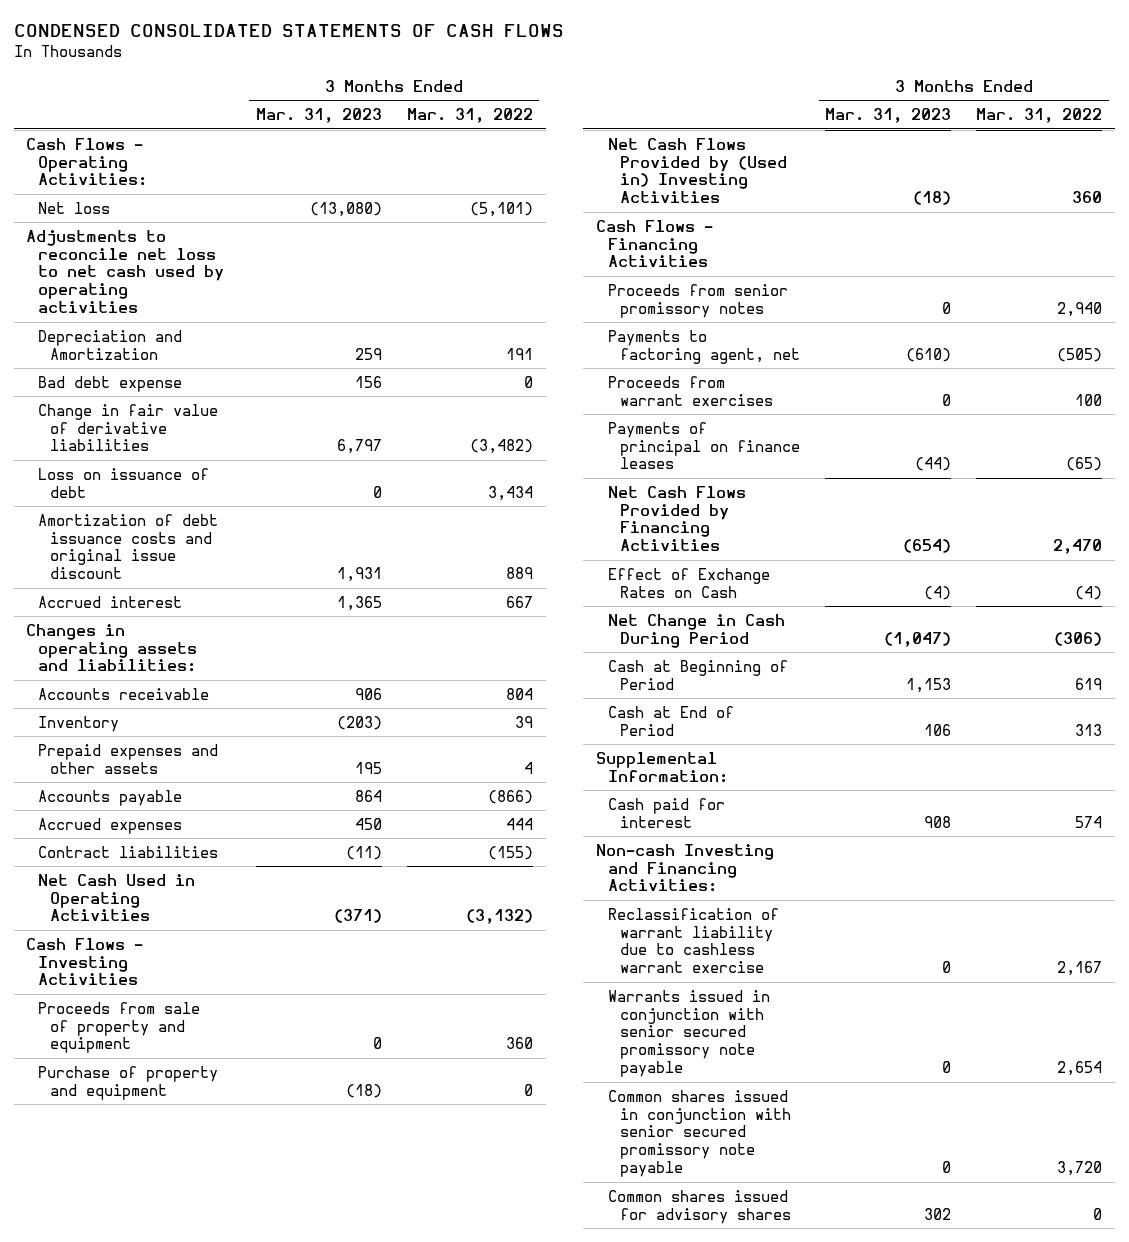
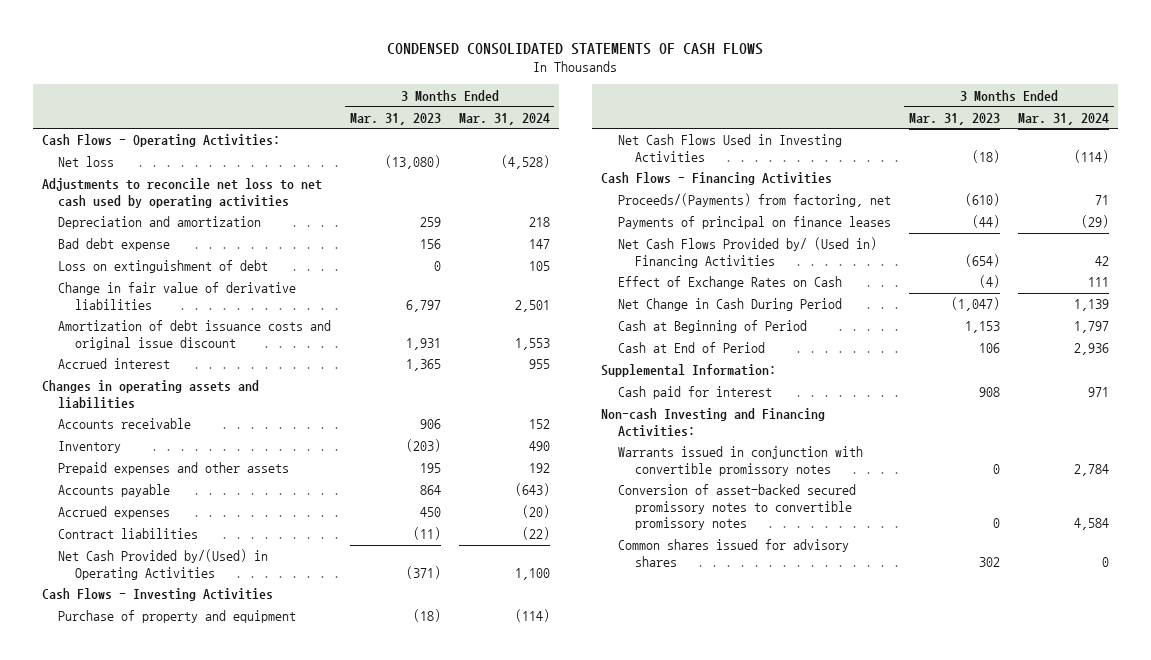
- | 3 Months Ended Mar. 31, 2023 | 3 Months Ended Mar. 31, 2022
+ | 3 Months Ended Mar. 31, 2023 | 3 Months Ended Mar. 31, 2024
- Depreciation and Amortization | 259 | 191
+ Depreciation and amortization | 259 | 218
+ Loss on extinguishment of debt | 0 | 105
- Loss on issuance of debt | 0 | 3,434
- Changes in operating assets and liabilities:
+ Changes in operating assets and liabilities
- Net Cash Used in Operating Activities | (371) | (3,132)
+ Net Cash Provided by/(Used) in Operating Activities | (371) | 1,100
- Proceeds from sale of property and equipment | 0 | 360
- Net Cash Flows Provided by (Used in) Investing Activities | (18) | 360
+ Net Cash Flows Used in Investing Activities | (18) | (114)
- Proceeds from senior promissory notes | 0 | 2,940
- Payments to factoring agent, net | (610) | (505)
- Proceeds from warrant exercises | 0 | 100
+ Proceeds/(Payments) from factoring, net | (610) | 71
- Net Cash Flows Provided by Financing Activities | (654) | 2,470
+ Net Cash Flows Provided by/ (Used in) Financing Activities | (654) | 42
- Reclassification of warrant liability due to cashless warrant exercise | 0 | 2,167
- Warrants issued in conjunction with senior secured promissory note payable | 0 | 2,654
- Common shares issued in conjunction with senior secured promissory note payable | 0 | 3,720
+ Warrants issued in conjunction with convertible promissory notes | 0 | 2,784
+ Conversion of asset-backed secured promissory notes to convertible promissory notes | 0 | 4,584

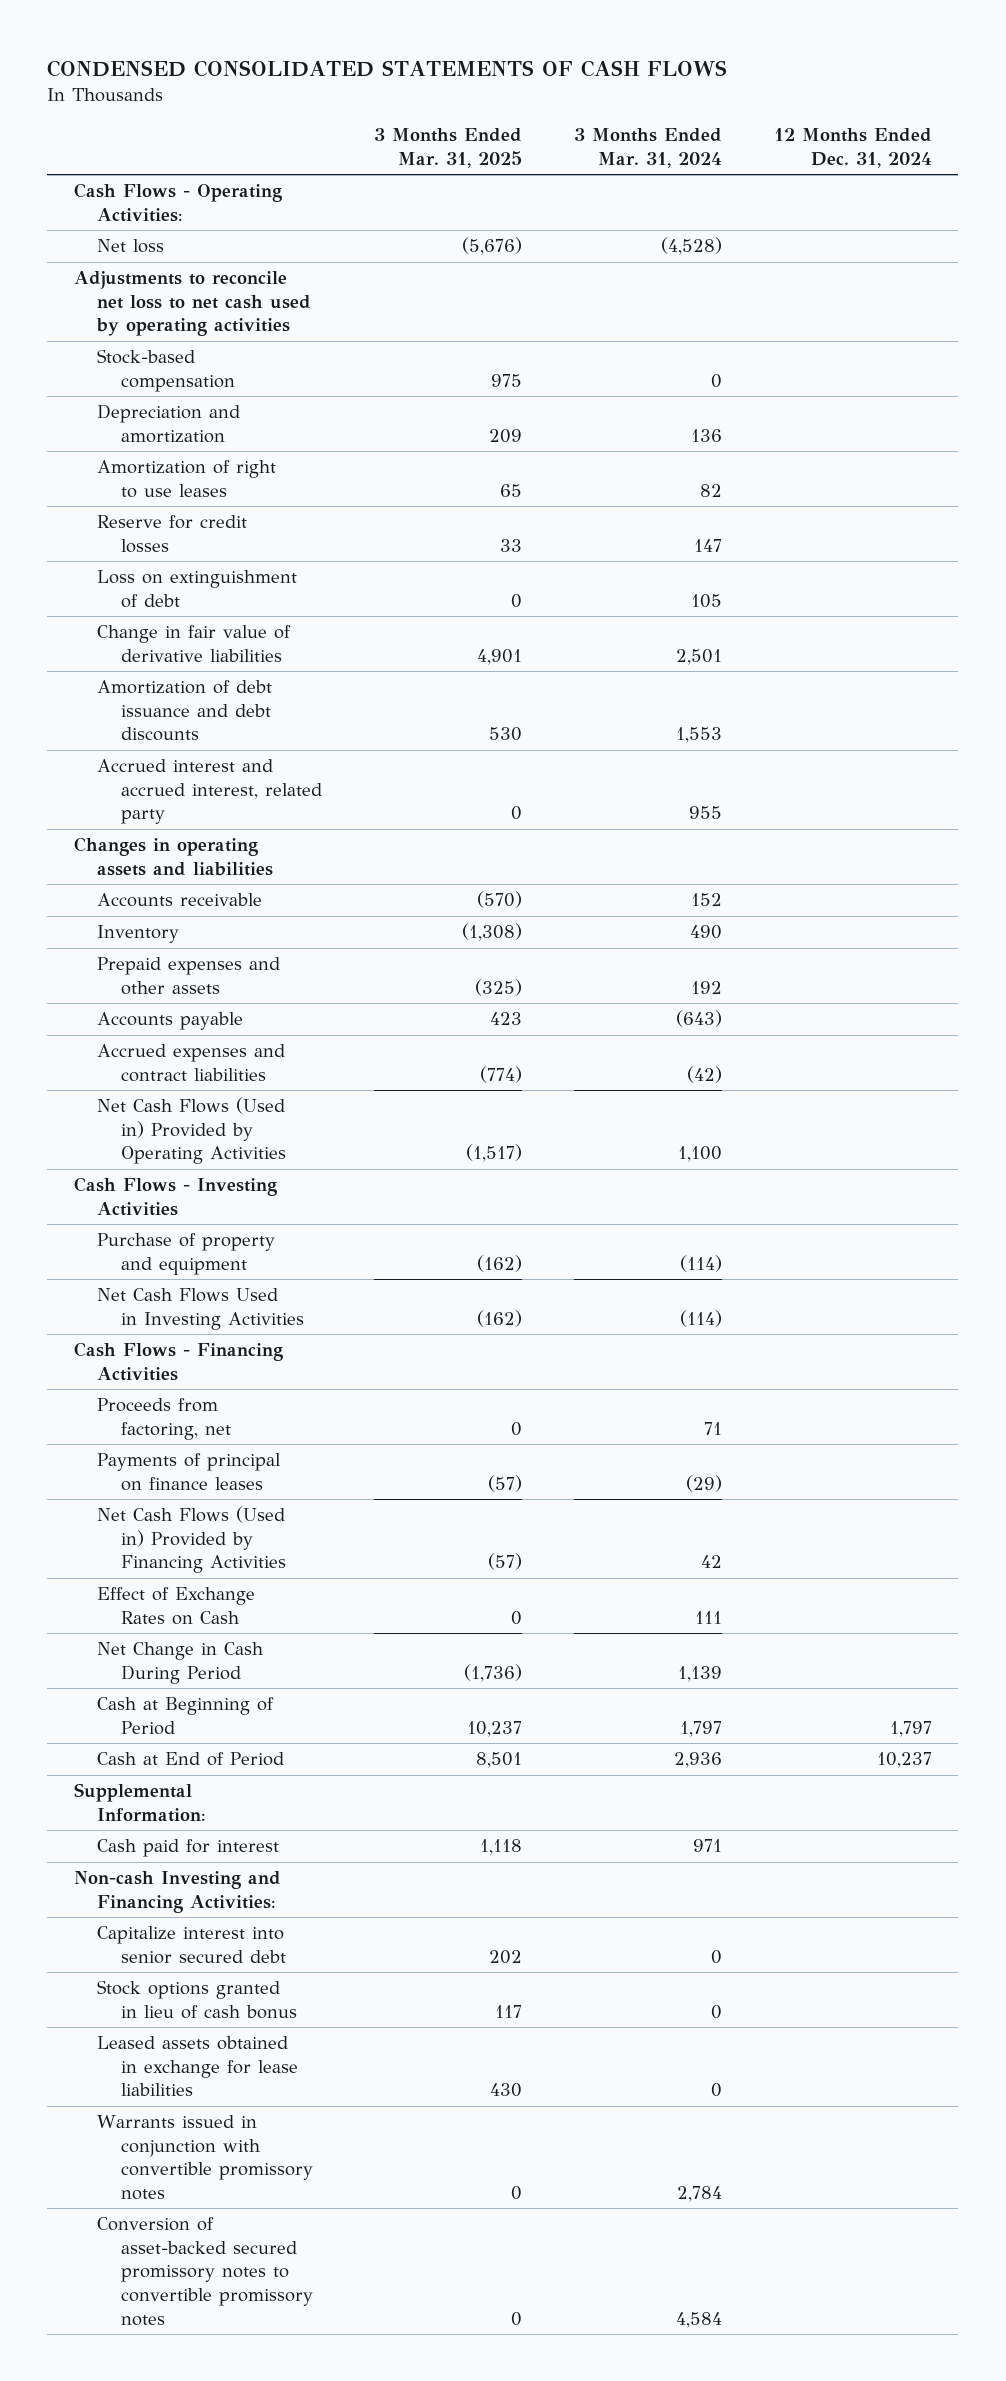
- | 3 Months Ended Mar. 31, 2023 | 3 Months Ended Mar. 31, 2024
+ | 3 Months Ended Mar. 31, 2025 | 3 Months Ended Mar. 31, 2024 | 12 Months Ended Dec. 31, 2024
- Depreciation and amortization | 259 | 218
- Bad debt expense | 156 | 147
+ Stock-based compensation | 975 | 0 |
+ Depreciation and amortization | 209 | 136 |
+ Amortization of right to use leases | 65 | 82 |
+ Reserve for credit losses | 33 | 147 |
- Amortization of debt issuance costs and original issue discount | 1,931 | 1,553
- Accrued interest | 1,365 | 955
+ Amortization of debt issuance and debt discounts | 530 | 1,553 |
+ Accrued interest and accrued interest, related party | 0 | 955 |
- Accrued expenses | 450 | (20)
- Contract liabilities | (11) | (22)
- Net Cash Provided by/(Used) in Operating Activities | (371) | 1,100
+ Accrued expenses and contract liabilities | (774) | (42) |
+ Net Cash Flows (Used in) Provided by Operating Activities | (1,517) | 1,100 |
- Proceeds/(Payments) from factoring, net | (610) | 71
+ Proceeds from factoring, net | 0 | 71 |
- Net Cash Flows Provided by/ (Used in) Financing Activities | (654) | 42
+ Net Cash Flows (Used in) Provided by Financing Activities | (57) | 42 |
+ Capitalize interest into senior secured debt | 202 | 0 |
+ Stock options granted in lieu of cash bonus | 117 | 0 |
+ Leased assets obtained in exchange for lease liabilities | 430 | 0 |
- Common shares issued for advisory shares | 302 | 0

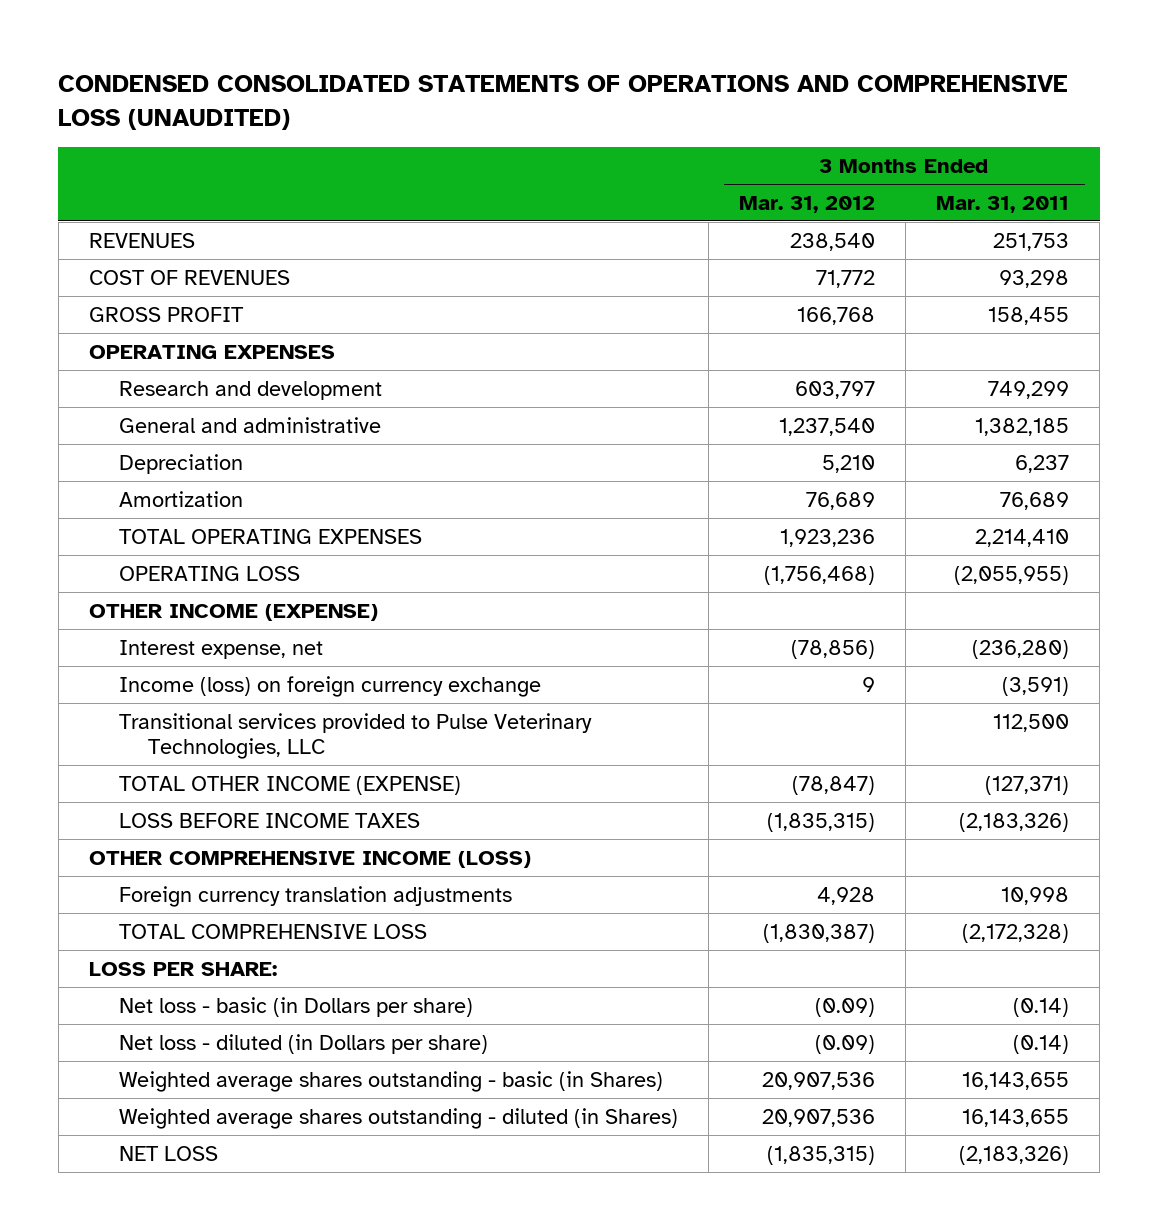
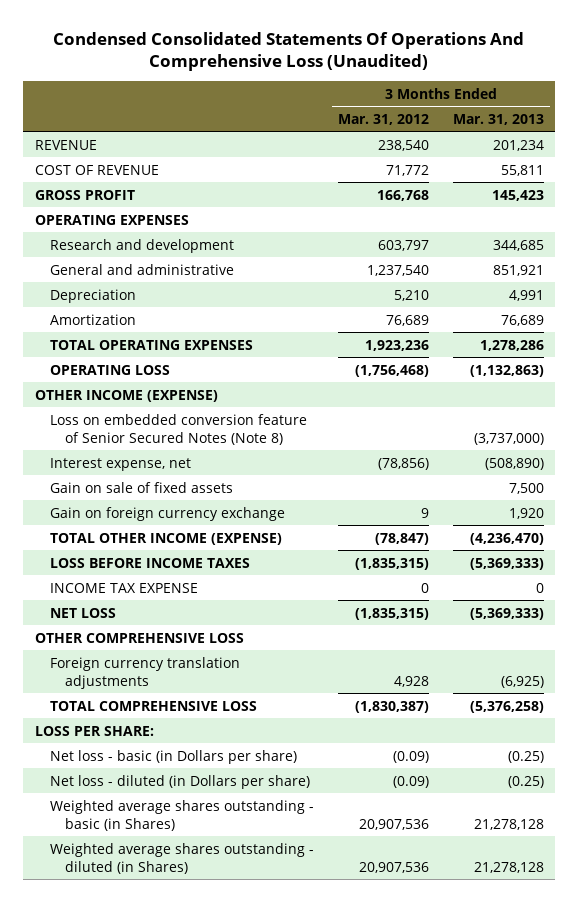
- CONDENSED CONSOLIDATED STATEMENTS OF OPERATIONS AND COMPREHENSIVE LOSS (UNAUDITED)
+ Condensed Consolidated Statements Of Operations And Comprehensive Loss (Unaudited)
- | 3 Months Ended Mar. 31, 2012 | 3 Months Ended Mar. 31, 2011
+ | 3 Months Ended Mar. 31, 2012 | 3 Months Ended Mar. 31, 2013
- REVENUES | 238,540 | 251,753
- COST OF REVENUES | 71,772 | 93,298
+ REVENUE | 238,540 | 201,234
+ COST OF REVENUE | 71,772 | 55,811
+ Loss on embedded conversion feature of Senior Secured Notes (Note 8) | | (3,737,000)
- Income (loss) on foreign currency exchange | 9 | (3,591)
- Transitional services provided to Pulse Veterinary Technologies, LLC | | 112,500
+ Gain on sale of fixed assets | | 7,500
+ Gain on foreign currency exchange | 9 | 1,920
- OTHER COMPREHENSIVE INCOME (LOSS)
+ INCOME TAX EXPENSE | 0 | 0
moved up: NET LOSS | (1,835,315) | (5,369,333)
+ OTHER COMPREHENSIVE LOSS

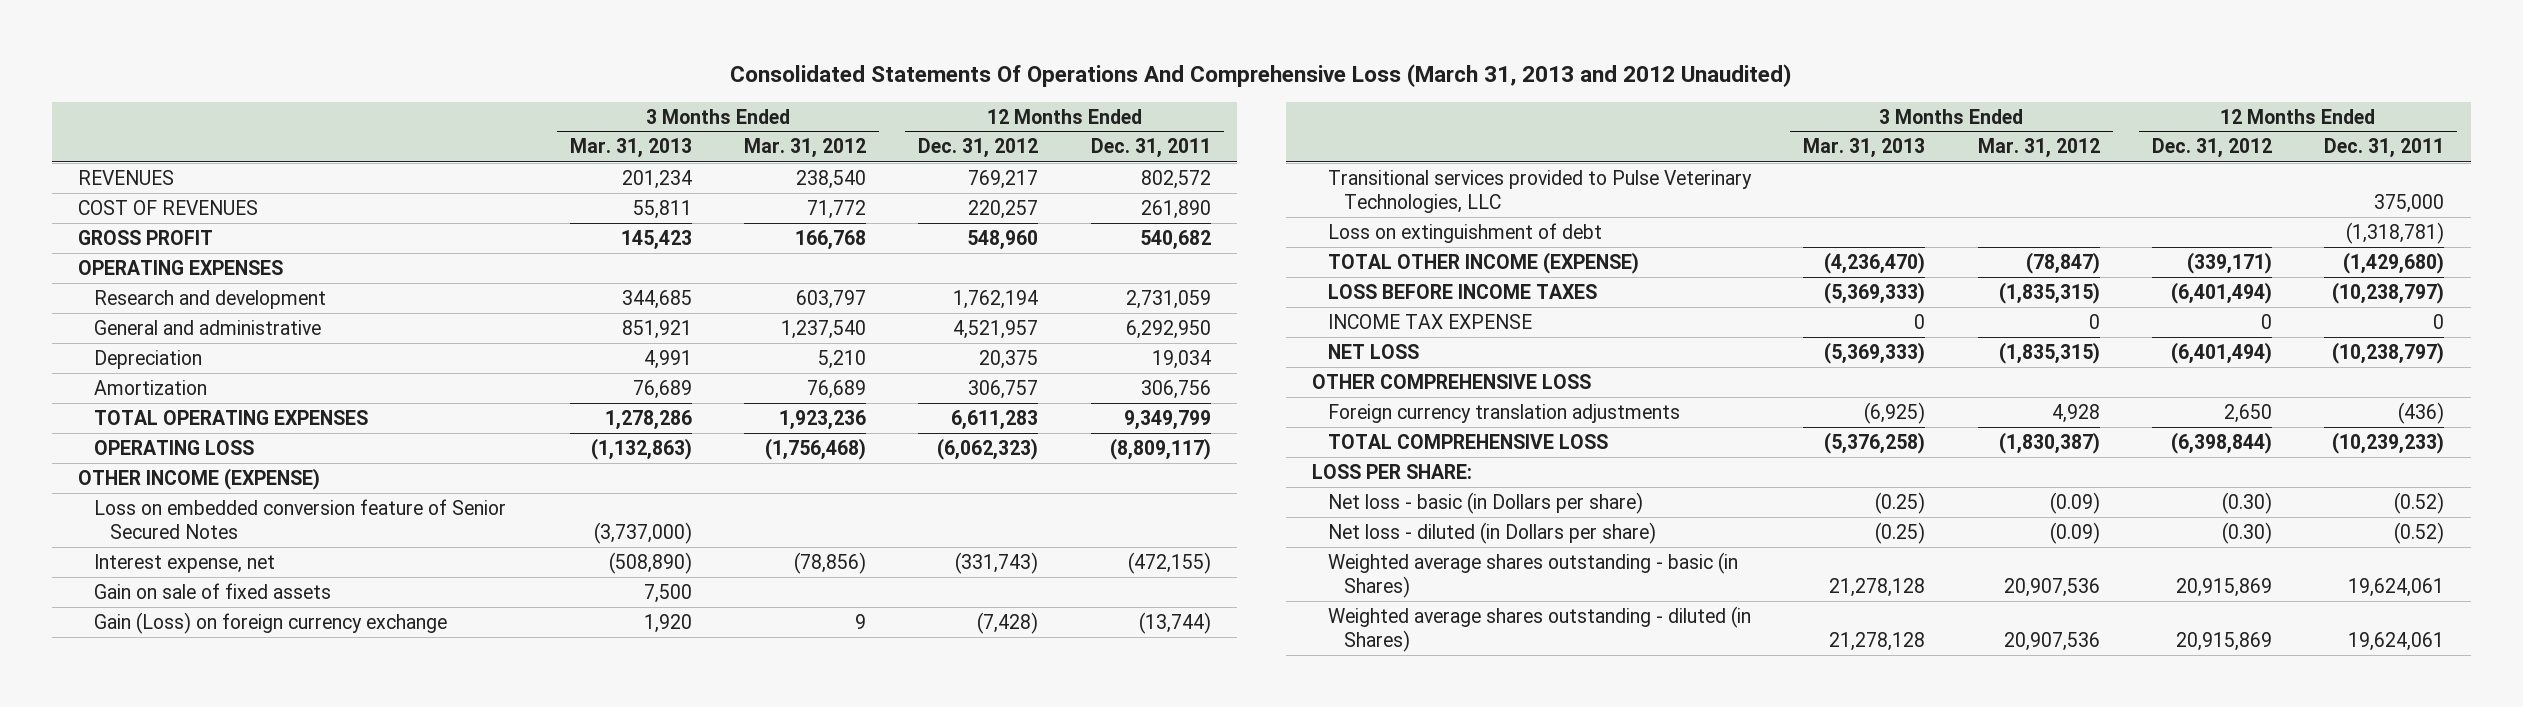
- Condensed Consolidated Statements Of Operations And Comprehensive Loss (Unaudited)
+ Consolidated Statements Of Operations And Comprehensive Loss (March 31, 2013 and 2012 Unaudited)
- | 3 Months Ended Mar. 31, 2012 | 3 Months Ended Mar. 31, 2013
+ | 3 Months Ended Mar. 31, 2013 | 3 Months Ended Mar. 31, 2012 | 12 Months Ended Dec. 31, 2012 | 12 Months Ended Dec. 31, 2011
- REVENUE | 238,540 | 201,234
- COST OF REVENUE | 71,772 | 55,811
+ REVENUES | 201,234 | 238,540 | 769,217 | 802,572
+ COST OF REVENUES | 55,811 | 71,772 | 220,257 | 261,890
- Loss on embedded conversion feature of Senior Secured Notes (Note 8) | | (3,737,000)
+ Loss on embedded conversion feature of Senior Secured Notes | (3,737,000) | | |
- Gain on foreign currency exchange | 9 | 1,920
+ Gain (Loss) on foreign currency exchange | 1,920 | 9 | (7,428) | (13,744)
+ Transitional services provided to Pulse Veterinary Technologies, LLC | | | | 375,000
+ Loss on extinguishment of debt | | | | (1,318,781)

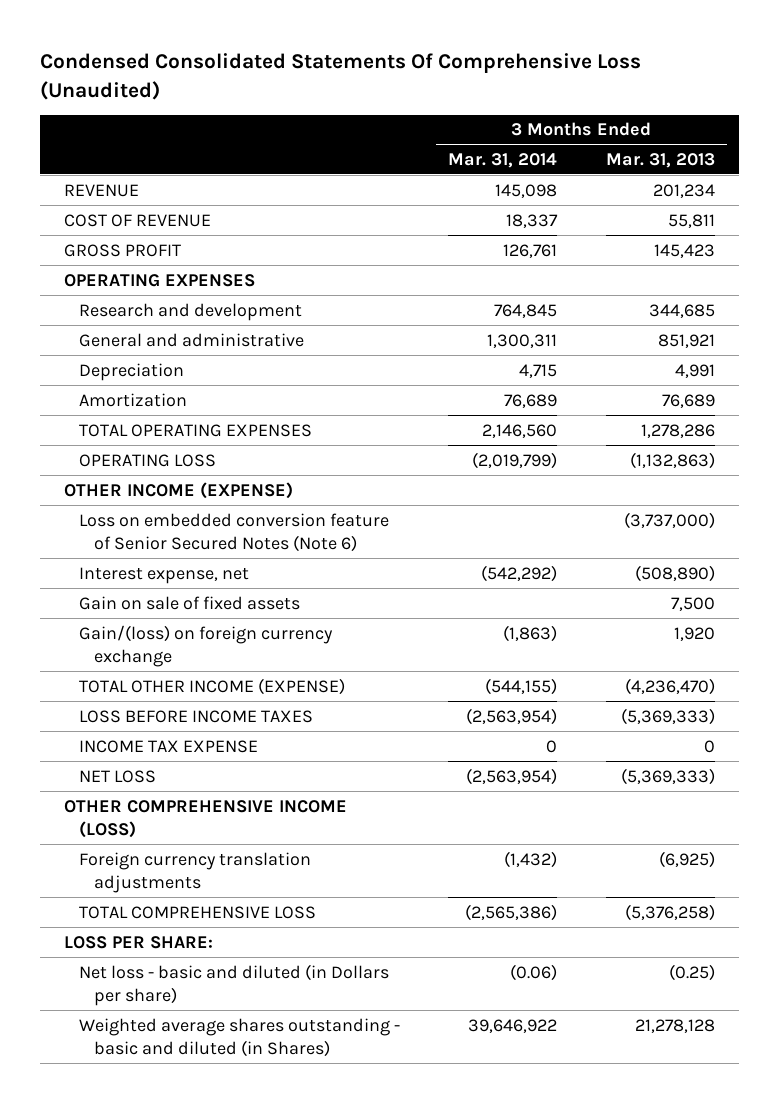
- Consolidated Statements Of Operations And Comprehensive Loss (March 31, 2013 and 2012 Unaudited)
+ Condensed Consolidated Statements Of Comprehensive Loss (Unaudited)
- | 3 Months Ended Mar. 31, 2013 | 3 Months Ended Mar. 31, 2012 | 12 Months Ended Dec. 31, 2012 | 12 Months Ended Dec. 31, 2011
+ | 3 Months Ended Mar. 31, 2014 | 3 Months Ended Mar. 31, 2013
- REVENUES | 201,234 | 238,540 | 769,217 | 802,572
- COST OF REVENUES | 55,811 | 71,772 | 220,257 | 261,890
+ REVENUE | 145,098 | 201,234
+ COST OF REVENUE | 18,337 | 55,811
- Loss on embedded conversion feature of Senior Secured Notes | (3,737,000) | | |
+ Loss on embedded conversion feature of Senior Secured Notes (Note 6) | | (3,737,000)
- Gain (Loss) on foreign currency exchange | 1,920 | 9 | (7,428) | (13,744)
- Transitional services provided to Pulse Veterinary Technologies, LLC | | | | 375,000
- Loss on extinguishment of debt | | | | (1,318,781)
+ Gain/(loss) on foreign currency exchange | (1,863) | 1,920
- OTHER COMPREHENSIVE LOSS
+ OTHER COMPREHENSIVE INCOME (LOSS)
- Net loss - basic (in Dollars per share) | (0.25) | (0.09) | (0.30) | (0.52)
- Net loss - diluted (in Dollars per share) | (0.25) | (0.09) | (0.30) | (0.52)
- Weighted average shares outstanding - basic (in Shares) | 21,278,128 | 20,907,536 | 20,915,869 | 19,624,061
- Weighted average shares outstanding - diluted (in Shares) | 21,278,128 | 20,907,536 | 20,915,869 | 19,624,061
+ Net loss - basic and diluted (in Dollars per share) | (0.06) | (0.25)
+ Weighted average shares outstanding - basic and diluted (in Shares) | 39,646,922 | 21,278,128

